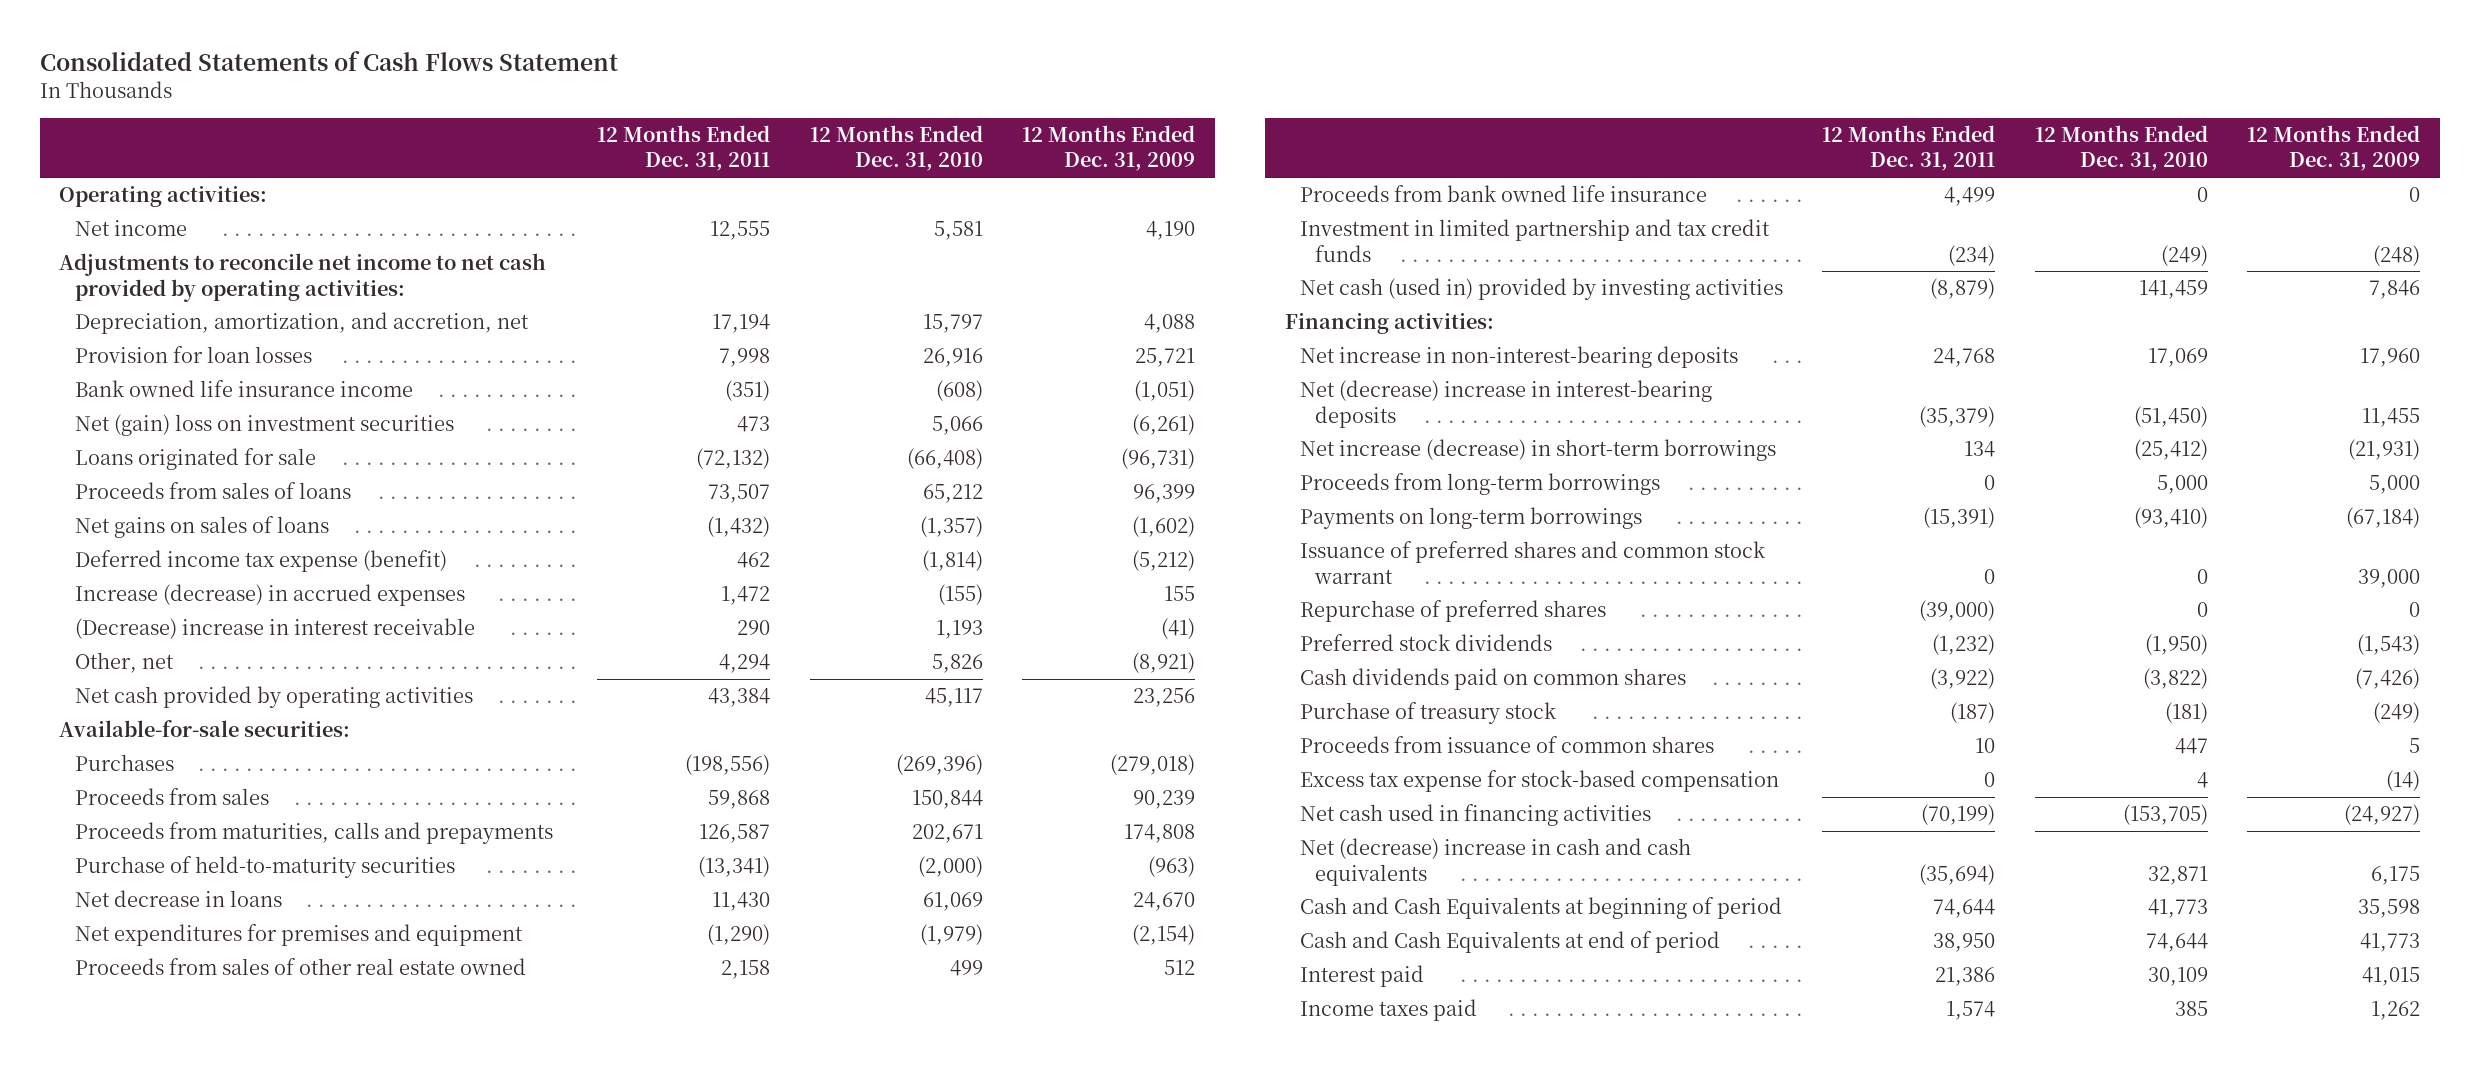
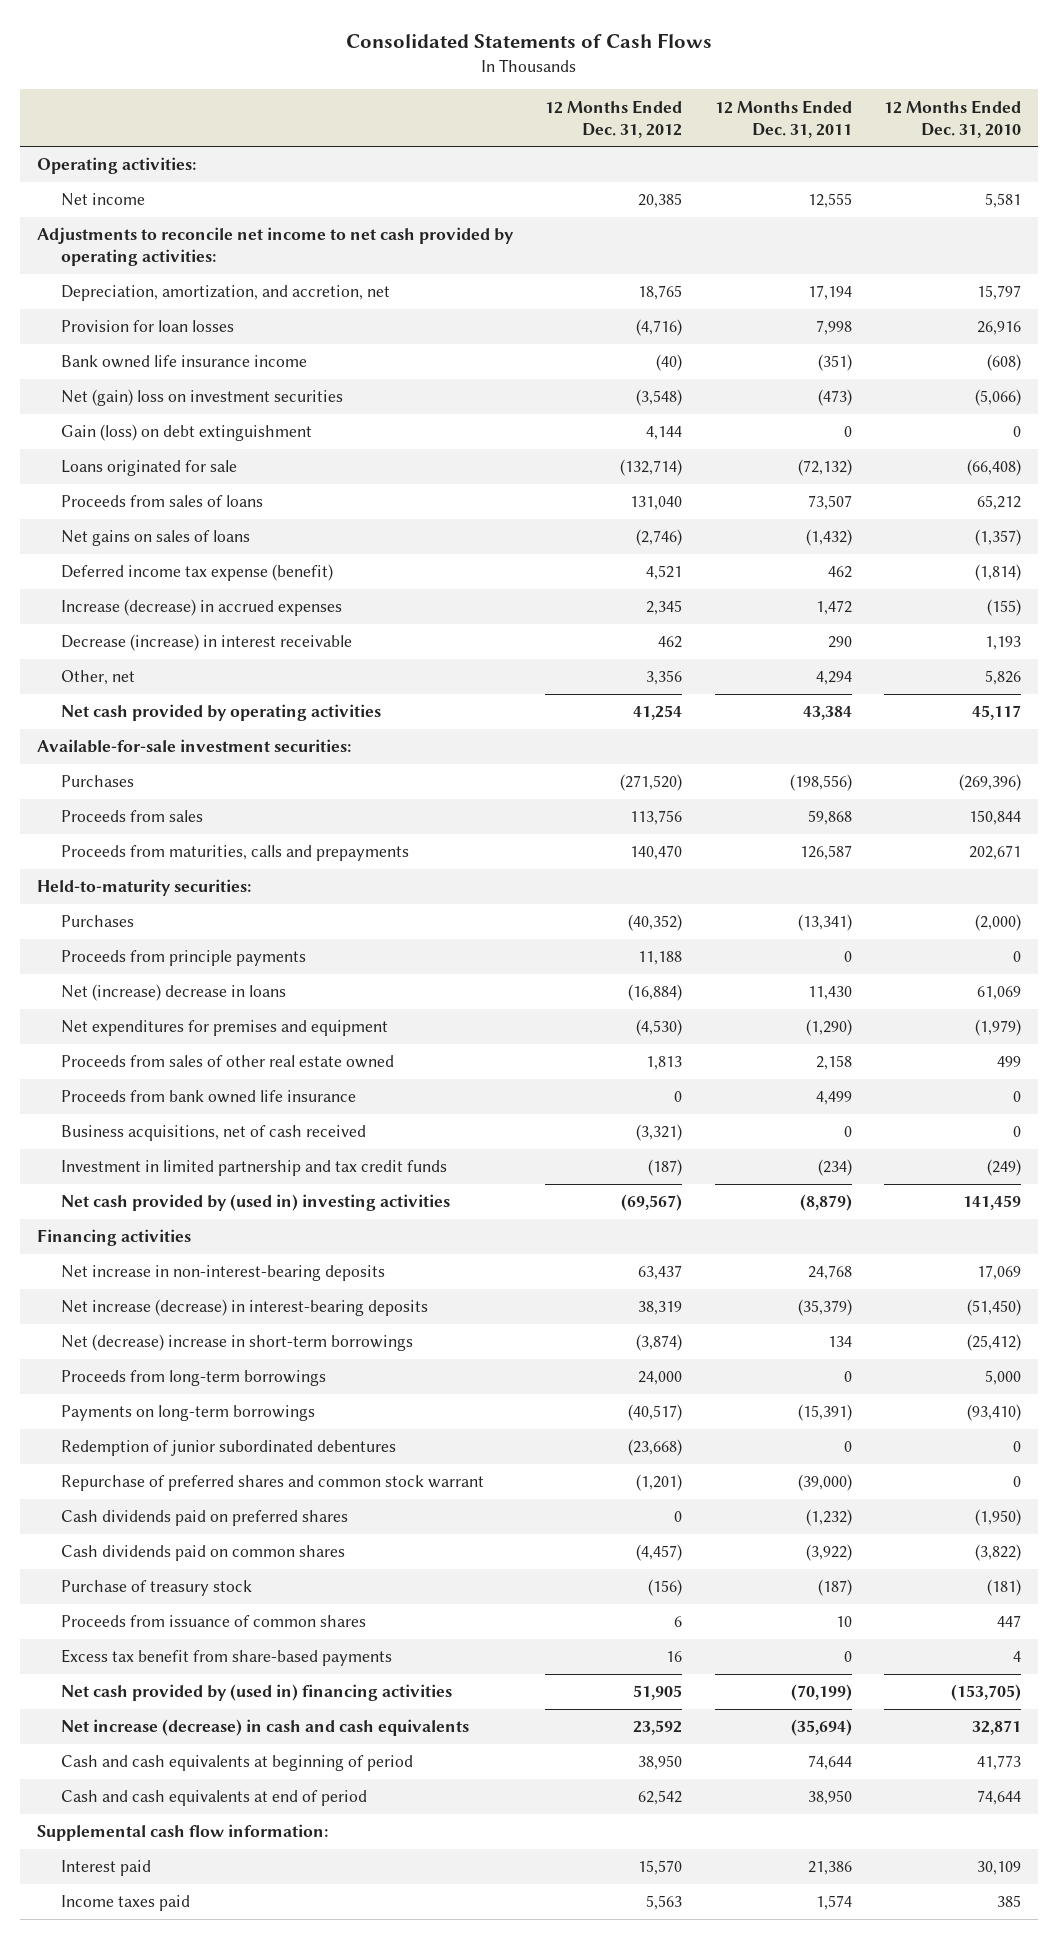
- Consolidated Statements of Cash Flows Statement
+ Consolidated Statements of Cash Flows
- | 12 Months Ended Dec. 31, 2011 | 12 Months Ended Dec. 31, 2010 | 12 Months Ended Dec. 31, 2009
+ | 12 Months Ended Dec. 31, 2012 | 12 Months Ended Dec. 31, 2011 | 12 Months Ended Dec. 31, 2010
- Net (gain) loss on investment securities | 473 | 5,066 | (6,261)
+ Net (gain) loss on investment securities | (3,548) | (473) | (5,066)
+ Gain (loss) on debt extinguishment | 4,144 | 0 | 0
- (Decrease) increase in interest receivable | 290 | 1,193 | (41)
+ Decrease (increase) in interest receivable | 462 | 290 | 1,193
- Available-for-sale securities:
+ Available-for-sale investment securities:
- Purchase of held-to-maturity securities | (13,341) | (2,000) | (963)
- Net decrease in loans | 11,430 | 61,069 | 24,670
+ Held-to-maturity securities:
+ Purchases | (40,352) | (13,341) | (2,000)
+ Proceeds from principle payments | 11,188 | 0 | 0
+ Net (increase) decrease in loans | (16,884) | 11,430 | 61,069
+ Business acquisitions, net of cash received | (3,321) | 0 | 0
- Net cash (used in) provided by investing activities | (8,879) | 141,459 | 7,846
- Financing activities:
+ Net cash provided by (used in) investing activities | (69,567) | (8,879) | 141,459
+ Financing activities
- Net (decrease) increase in interest-bearing deposits | (35,379) | (51,450) | 11,455
- Net increase (decrease) in short-term borrowings | 134 | (25,412) | (21,931)
+ Net increase (decrease) in interest-bearing deposits | 38,319 | (35,379) | (51,450)
+ Net (decrease) increase in short-term borrowings | (3,874) | 134 | (25,412)
- Issuance of preferred shares and common stock warrant | 0 | 0 | 39,000
- Repurchase of preferred shares | (39,000) | 0 | 0
- Preferred stock dividends | (1,232) | (1,950) | (1,543)
+ Redemption of junior subordinated debentures | (23,668) | 0 | 0
+ Repurchase of preferred shares and common stock warrant | (1,201) | (39,000) | 0
+ Cash dividends paid on preferred shares | 0 | (1,232) | (1,950)
- Excess tax expense for stock-based compensation | 0 | 4 | (14)
- Net cash used in financing activities | (70,199) | (153,705) | (24,927)
- Net (decrease) increase in cash and cash equivalents | (35,694) | 32,871 | 6,175
- Cash and Cash Equivalents at beginning of period | 74,644 | 41,773 | 35,598
- Cash and Cash Equivalents at end of period | 38,950 | 74,644 | 41,773
+ Excess tax benefit from share-based payments | 16 | 0 | 4
+ Net cash provided by (used in) financing activities | 51,905 | (70,199) | (153,705)
+ Net increase (decrease) in cash and cash equivalents | 23,592 | (35,694) | 32,871
+ Cash and cash equivalents at beginning of period | 38,950 | 74,644 | 41,773
+ Cash and cash equivalents at end of period | 62,542 | 38,950 | 74,644
+ Supplemental cash flow information:

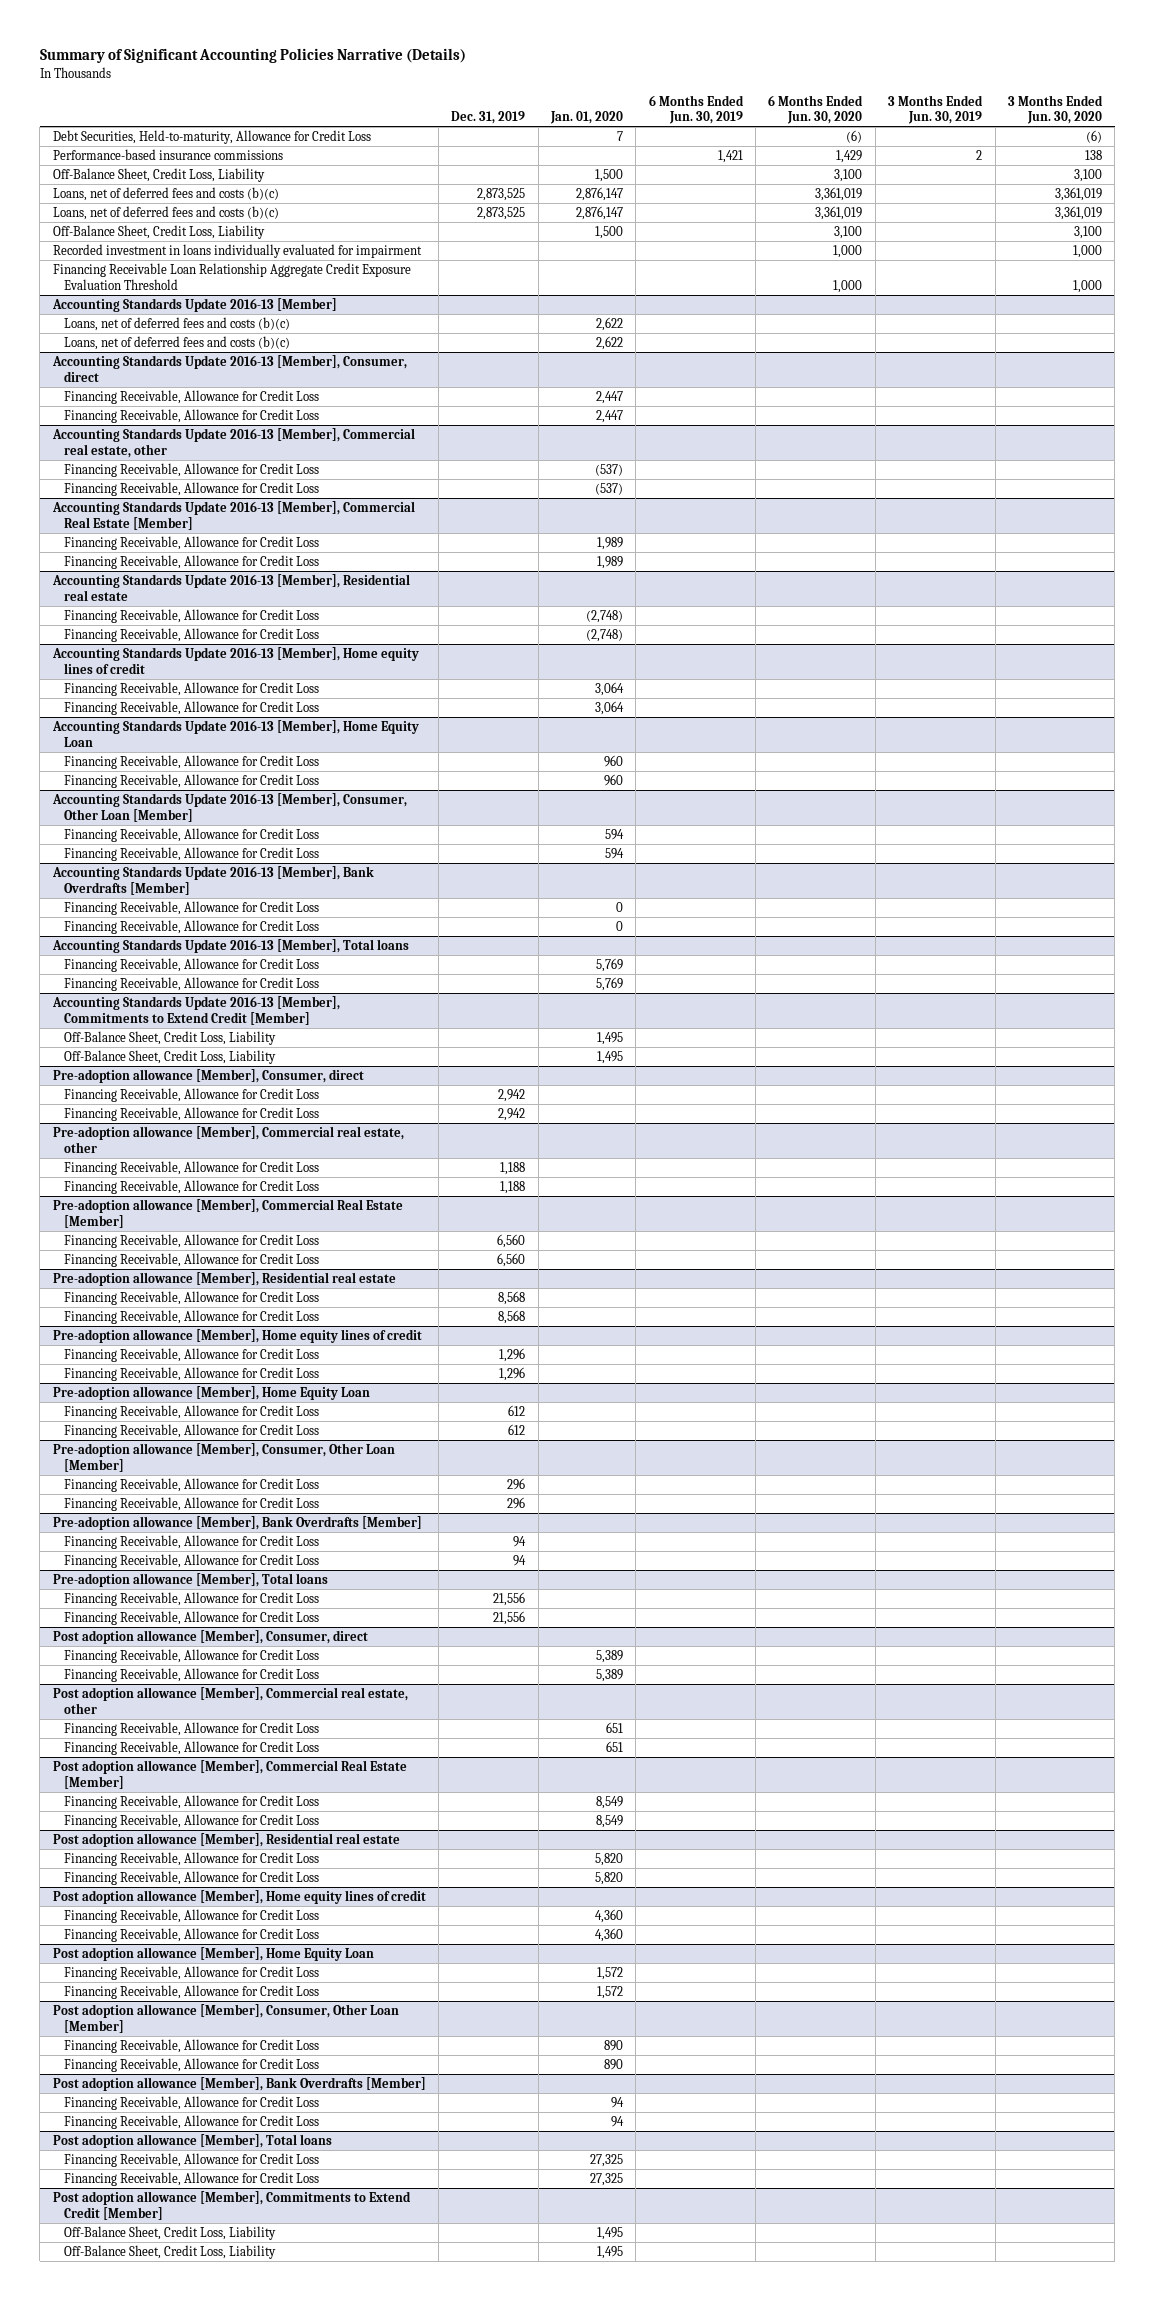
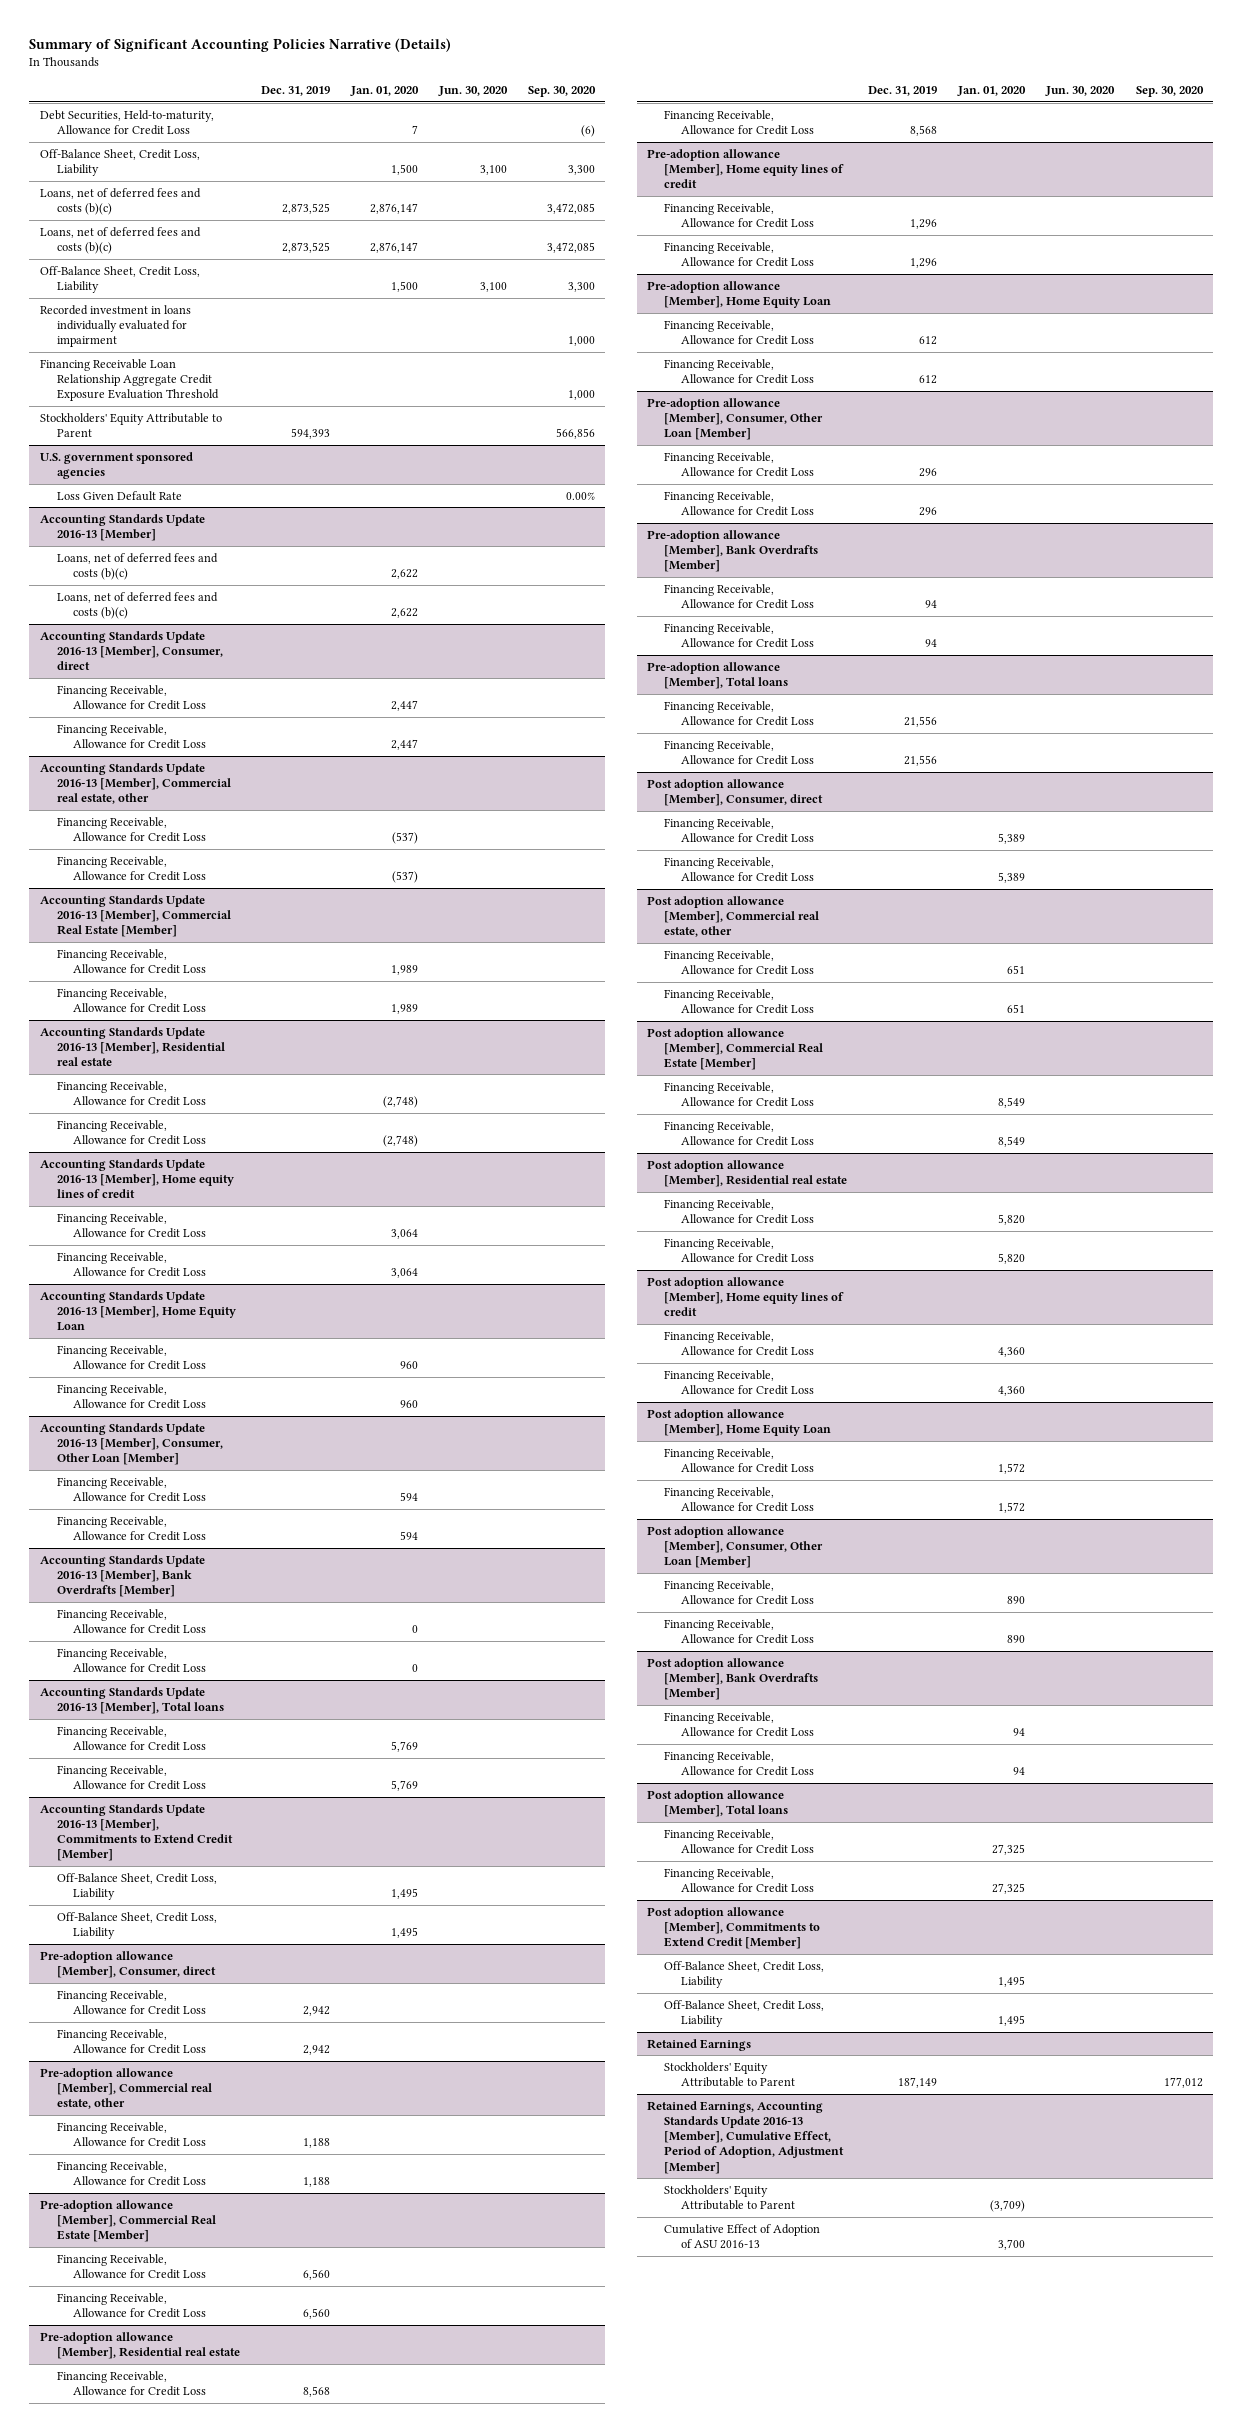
- | Dec. 31, 2019 | Jan. 01, 2020 | 6 Months Ended Jun. 30, 2019 | 6 Months Ended Jun. 30, 2020 | 3 Months Ended Jun. 30, 2019 | 3 Months Ended Jun. 30, 2020
+ | Dec. 31, 2019 | Jan. 01, 2020 | Jun. 30, 2020 | Sep. 30, 2020
- Performance-based insurance commissions | | | 1,421 | 1,429 | 2 | 138
+ Stockholders' Equity Attributable to Parent | 594,393 | | | 566,856
+ U.S. government sponsored agencies
+ Loss Given Default Rate | | | | 0.00%
+ Retained Earnings
+ Stockholders' Equity Attributable to Parent | 187,149 | | | 177,012
+ Retained Earnings, Accounting Standards Update 2016-13 [Member], Cumulative Effect, Period of Adoption, Adjustment [Member]
+ Stockholders' Equity Attributable to Parent | | (3,709) | |
+ Cumulative Effect of Adoption of ASU 2016-13 | | 3,700 | |

